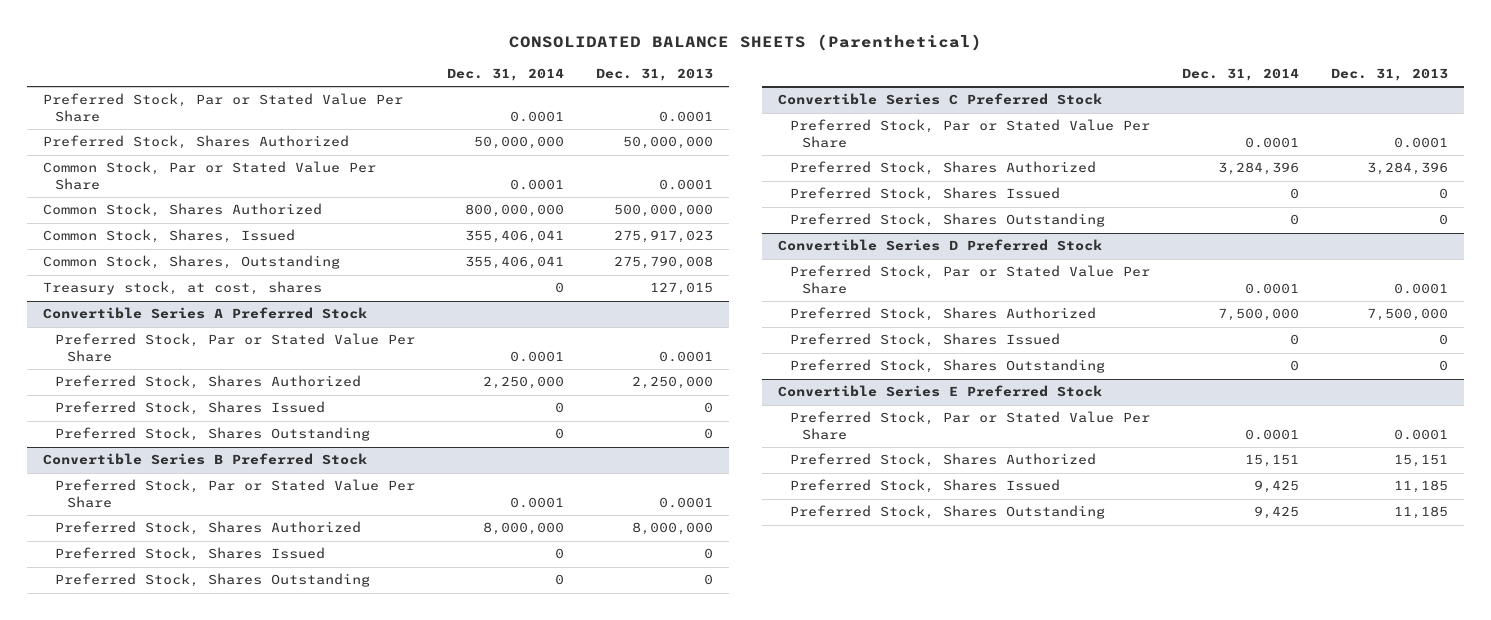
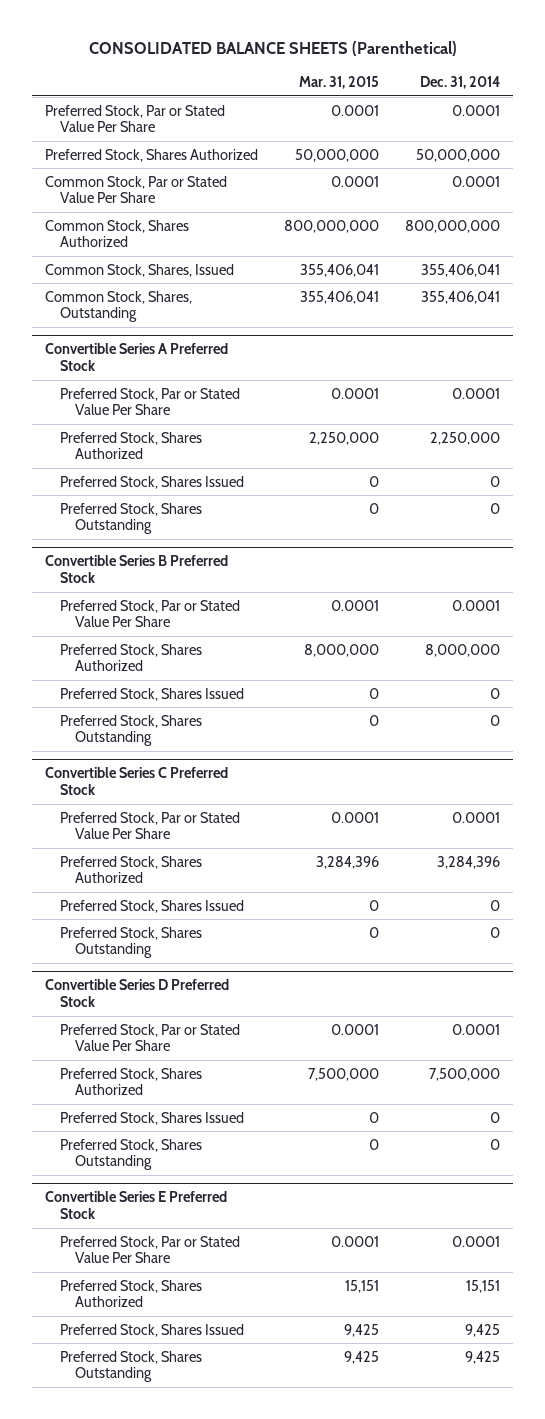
- | Dec. 31, 2014 | Dec. 31, 2013
+ | Mar. 31, 2015 | Dec. 31, 2014
- Treasury stock, at cost, shares | 0 | 127,015

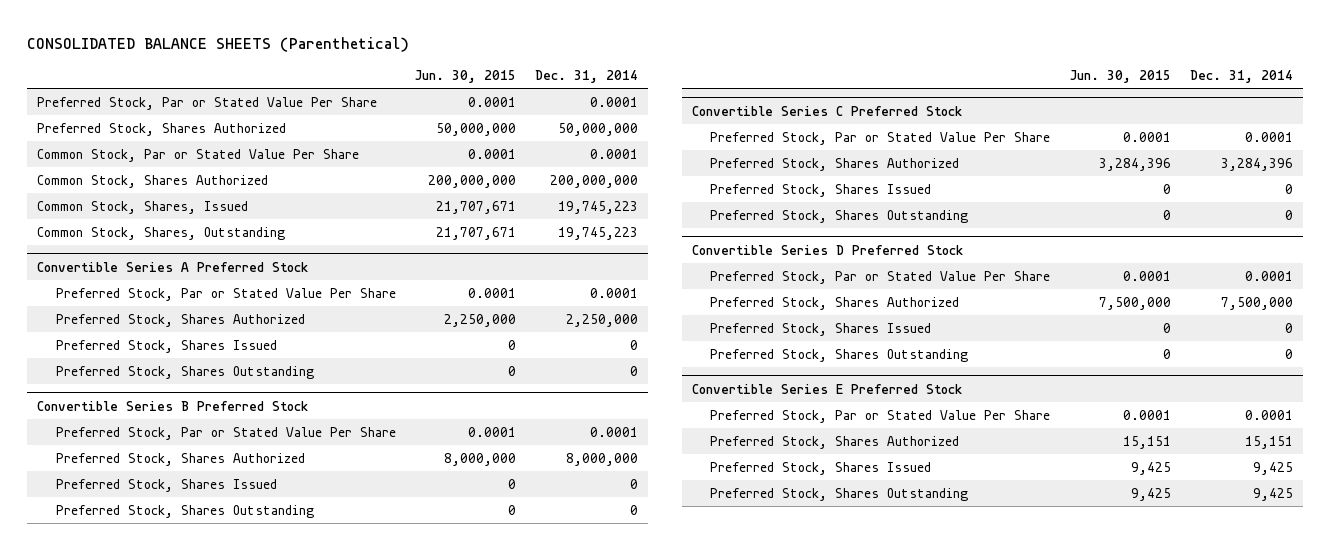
- | Mar. 31, 2015 | Dec. 31, 2014
+ | Jun. 30, 2015 | Dec. 31, 2014
- Common Stock, Shares Authorized | 800,000,000 | 800,000,000
- Common Stock, Shares, Issued | 355,406,041 | 355,406,041
- Common Stock, Shares, Outstanding | 355,406,041 | 355,406,041
+ Common Stock, Shares Authorized | 200,000,000 | 200,000,000
+ Common Stock, Shares, Issued | 21,707,671 | 19,745,223
+ Common Stock, Shares, Outstanding | 21,707,671 | 19,745,223

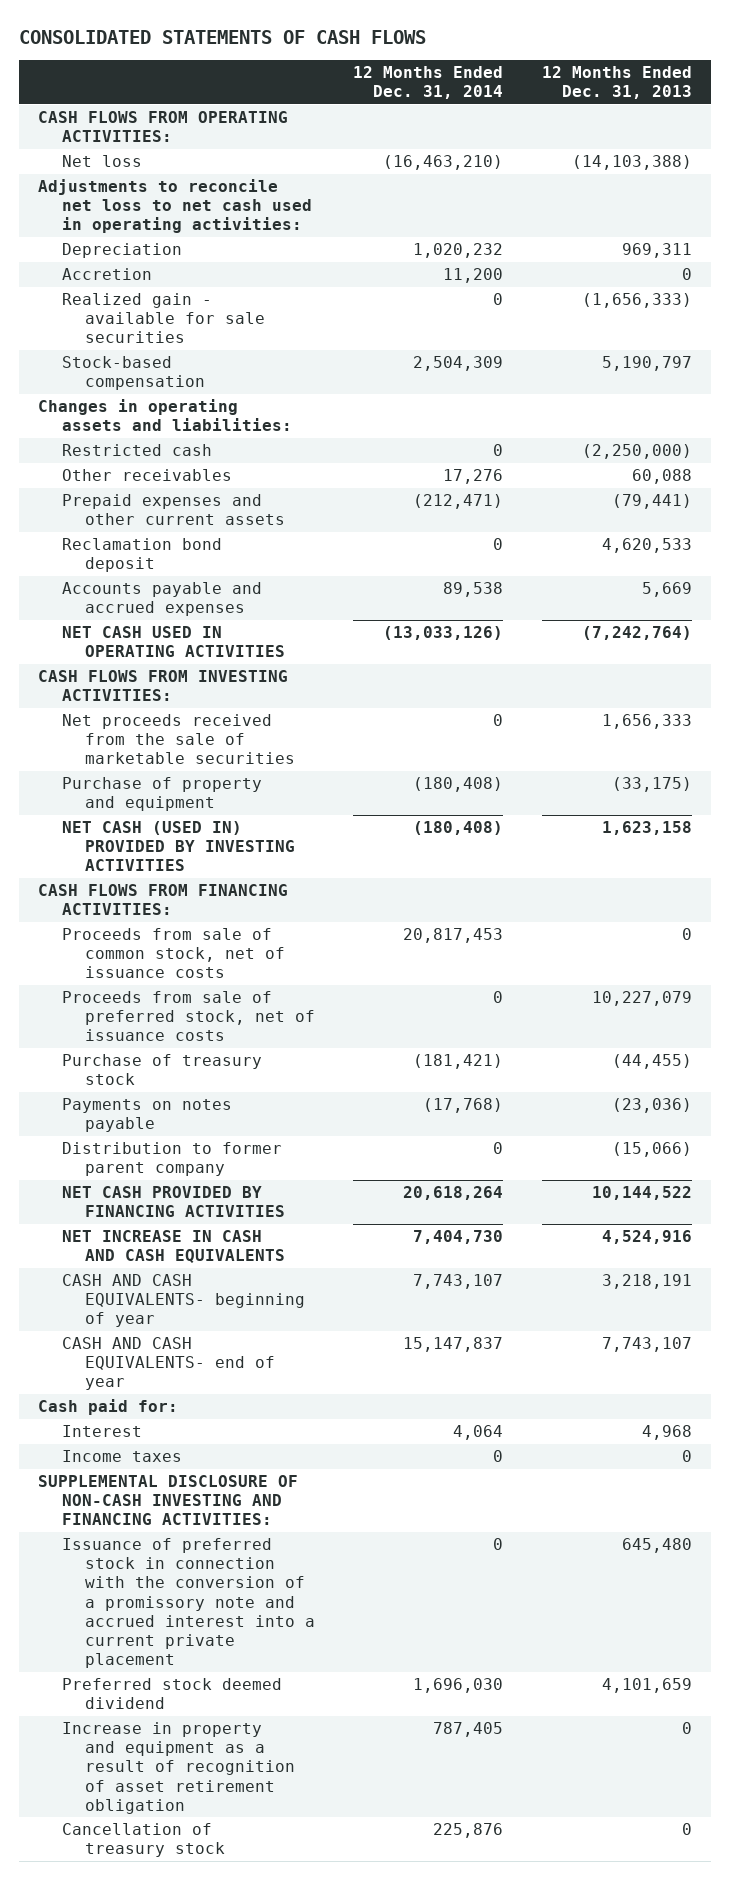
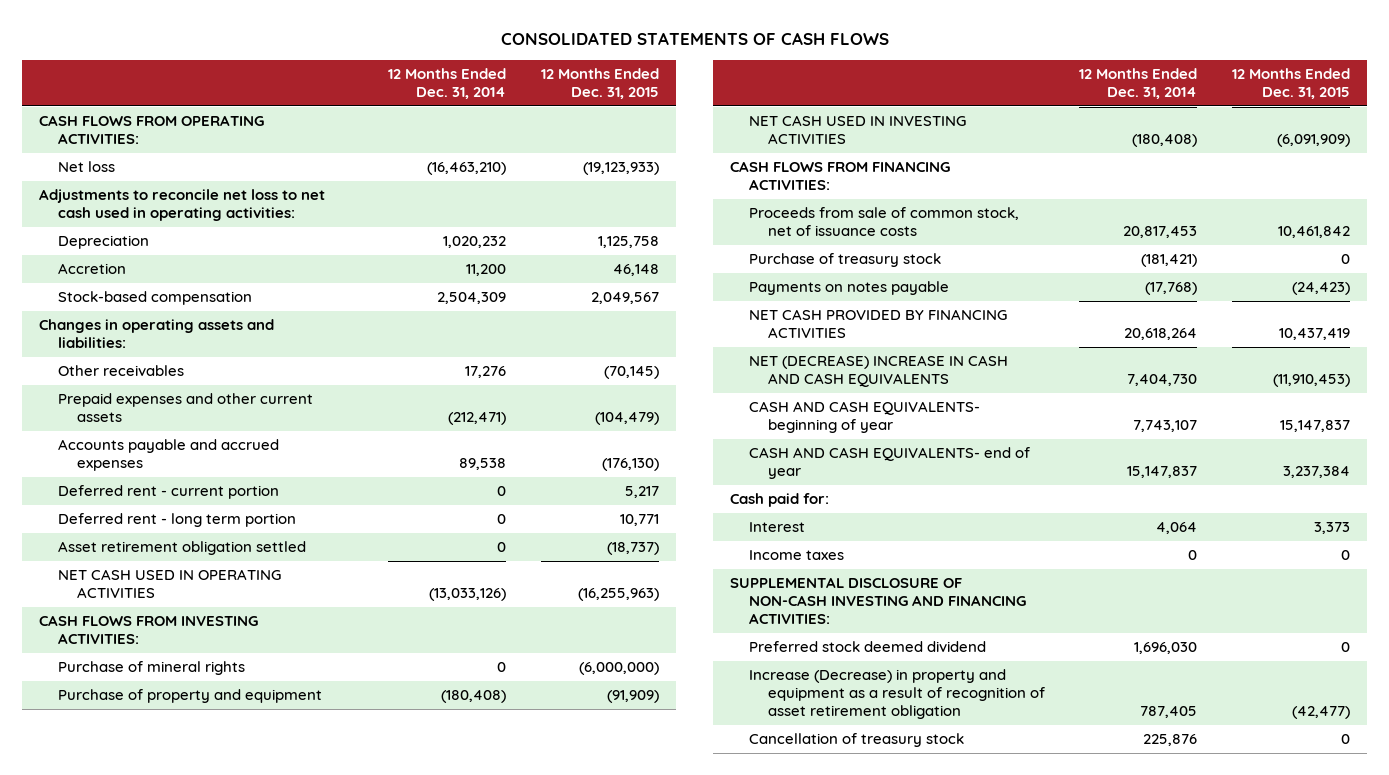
- | 12 Months Ended Dec. 31, 2014 | 12 Months Ended Dec. 31, 2013
+ | 12 Months Ended Dec. 31, 2014 | 12 Months Ended Dec. 31, 2015
- Realized gain - available for sale securities | 0 | (1,656,333)
- Restricted cash | 0 | (2,250,000)
- Reclamation bond deposit | 0 | 4,620,533
+ Deferred rent - current portion | 0 | 5,217
+ Deferred rent - long term portion | 0 | 10,771
+ Asset retirement obligation settled | 0 | (18,737)
- Net proceeds received from the sale of marketable securities | 0 | 1,656,333
+ Purchase of mineral rights | 0 | (6,000,000)
- NET CASH (USED IN) PROVIDED BY INVESTING ACTIVITIES | (180,408) | 1,623,158
+ NET CASH USED IN INVESTING ACTIVITIES | (180,408) | (6,091,909)
- Proceeds from sale of preferred stock, net of issuance costs | 0 | 10,227,079
- Distribution to former parent company | 0 | (15,066)
- NET INCREASE IN CASH AND CASH EQUIVALENTS | 7,404,730 | 4,524,916
+ NET (DECREASE) INCREASE IN CASH AND CASH EQUIVALENTS | 7,404,730 | (11,910,453)
- Issuance of preferred stock in connection with the conversion of a promissory note and accrued interest into a current private placement | 0 | 645,480
- Increase in property and equipment as a result of recognition of asset retirement obligation | 787,405 | 0
+ Increase (Decrease) in property and equipment as a result of recognition of asset retirement obligation | 787,405 | (42,477)

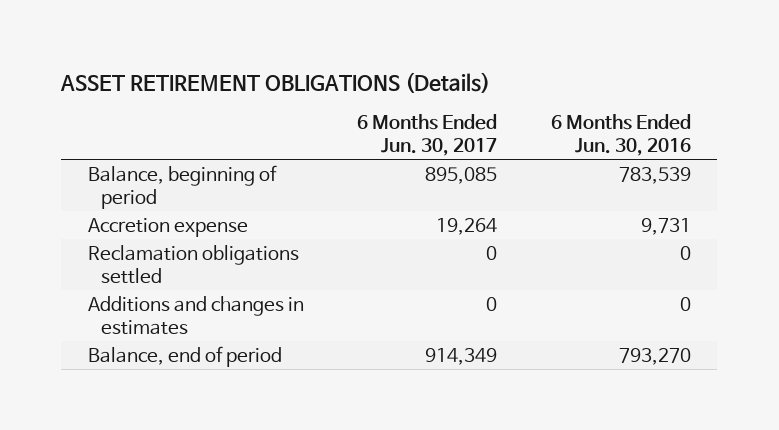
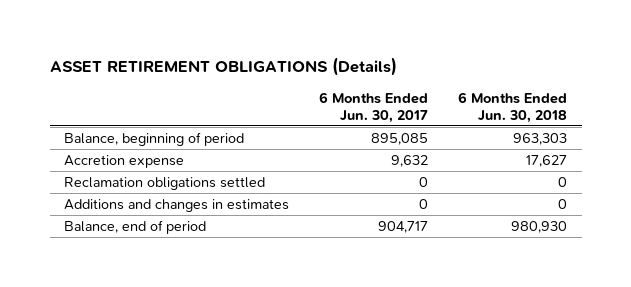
- | 6 Months Ended Jun. 30, 2017 | 6 Months Ended Jun. 30, 2016
+ | 6 Months Ended Jun. 30, 2017 | 6 Months Ended Jun. 30, 2018
- Accretion expense | 19,264 | 9,731
+ Accretion expense | 9,632 | 17,627
- Balance, end of period | 914,349 | 793,270
+ Balance, end of period | 904,717 | 980,930

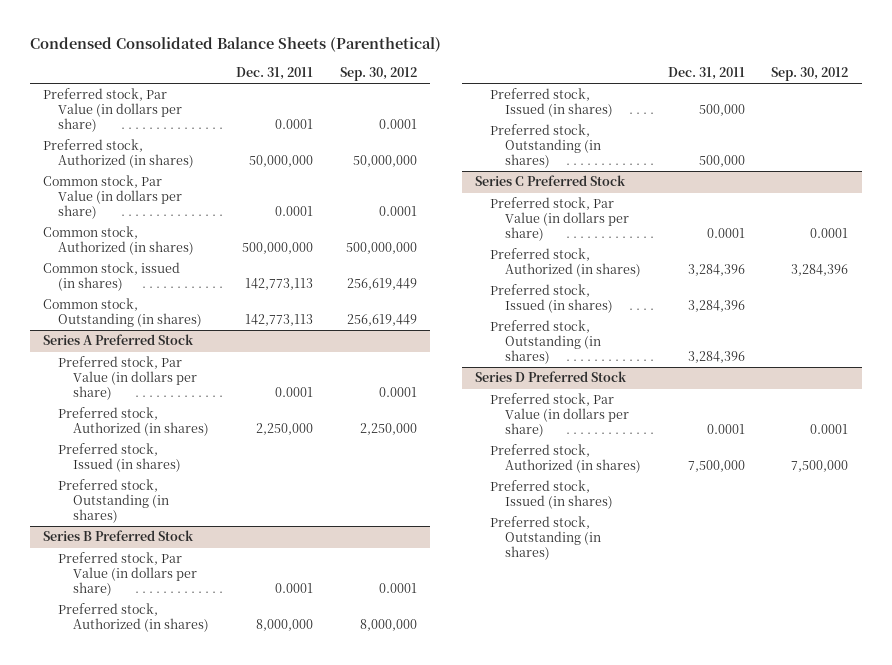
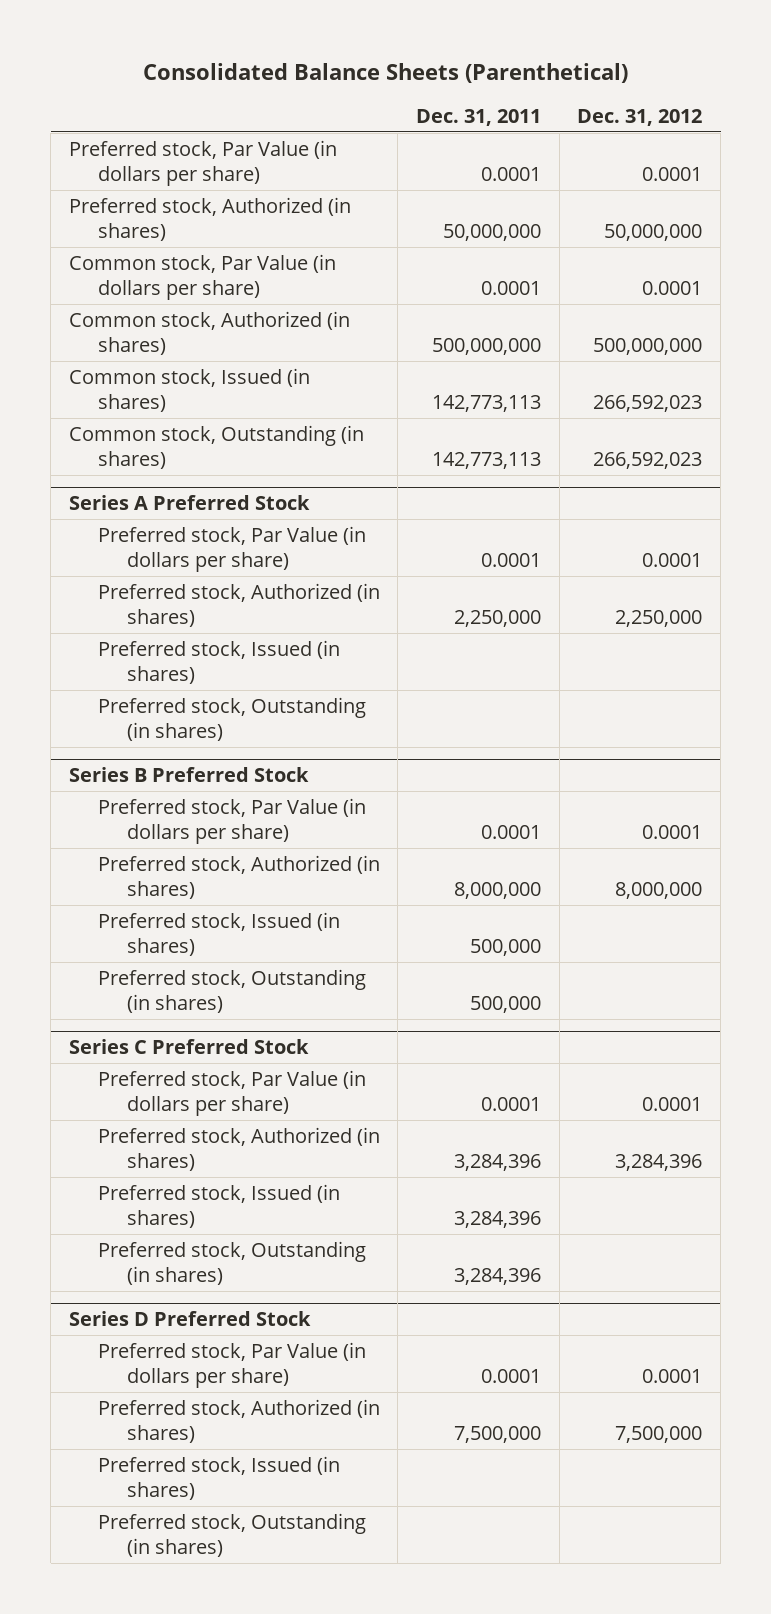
- Condensed Consolidated Balance Sheets (Parenthetical)
+ Consolidated Balance Sheets (Parenthetical)
- | Dec. 31, 2011 | Sep. 30, 2012
+ | Dec. 31, 2011 | Dec. 31, 2012
- Common stock, issued (in shares) | 142,773,113 | 256,619,449
+ Common stock, Issued (in shares) | 142,773,113 | 266,592,023

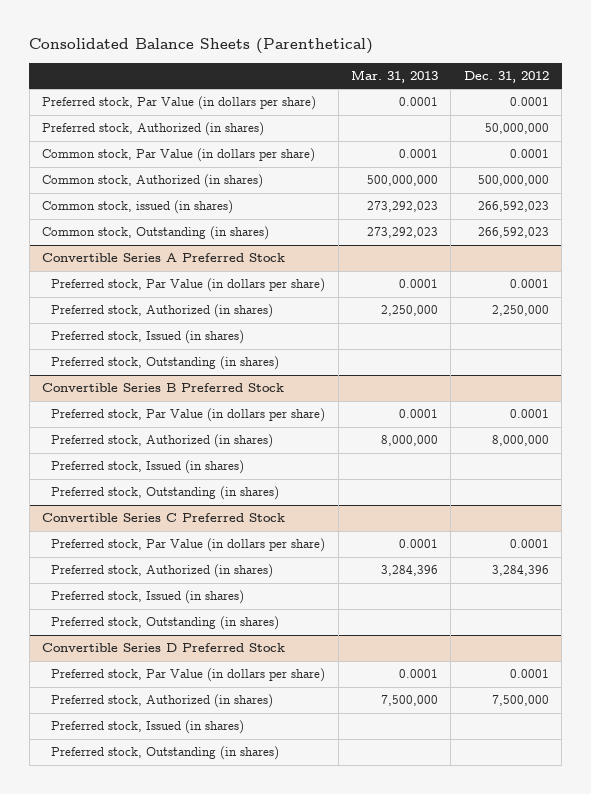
- | Dec. 31, 2011 | Dec. 31, 2012
+ | Mar. 31, 2013 | Dec. 31, 2012
- Common stock, Issued (in shares) | 142,773,113 | 266,592,023
+ Common stock, issued (in shares) | 273,292,023 | 266,592,023
- Series A Preferred Stock
+ Convertible Series A Preferred Stock
- Series B Preferred Stock
+ Convertible Series B Preferred Stock
- Series C Preferred Stock
+ Convertible Series C Preferred Stock
- Series D Preferred Stock
+ Convertible Series D Preferred Stock

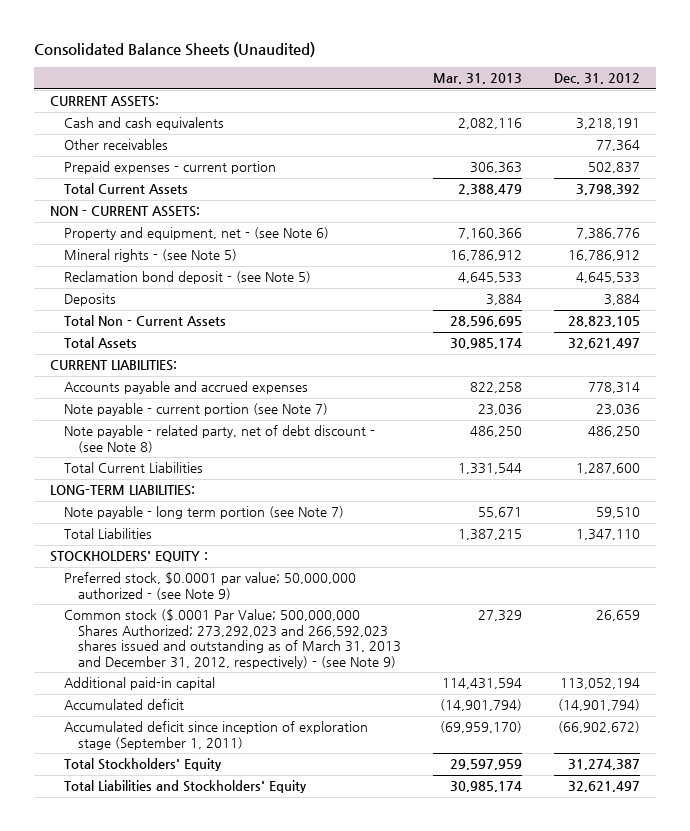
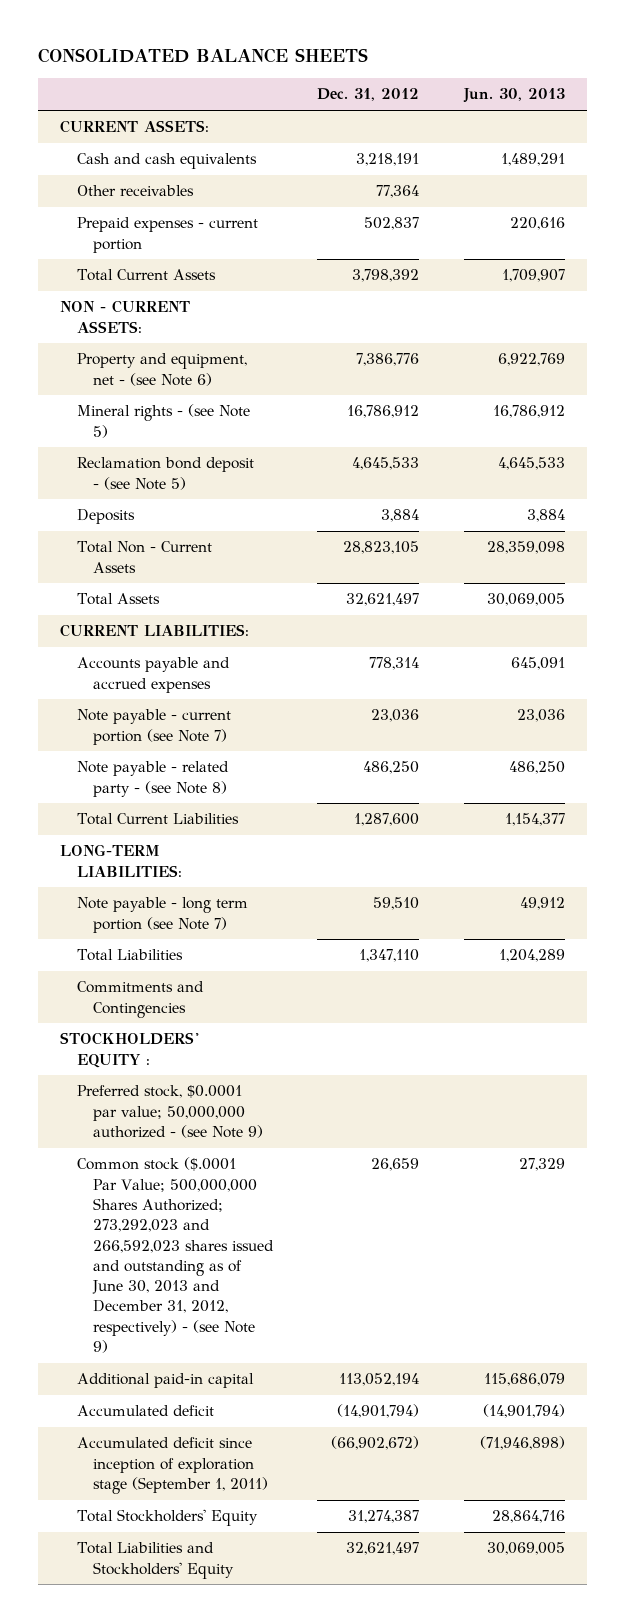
- Consolidated Balance Sheets (Unaudited)
+ CONSOLIDATED BALANCE SHEETS
- | Mar. 31, 2013 | Dec. 31, 2012
+ | Dec. 31, 2012 | Jun. 30, 2013
- Note payable - related party, net of debt discount - (see Note 8) | 486,250 | 486,250
+ Note payable - related party - (see Note 8) | 486,250 | 486,250
+ Commitments and Contingencies
- Common stock ($.0001 Par Value; 500,000,000 Shares Authorized; 273,292,023 and 266,592,023 shares issued and outstanding as of March 31, 2013 and December 31, 2012, respectively) - (see Note 9) | 27,329 | 26,659
+ Common stock ($.0001 Par Value; 500,000,000 Shares Authorized; 273,292,023 and 266,592,023 shares issued and outstanding as of June 30, 2013 and December 31, 2012, respectively) - (see Note 9) | 26,659 | 27,329

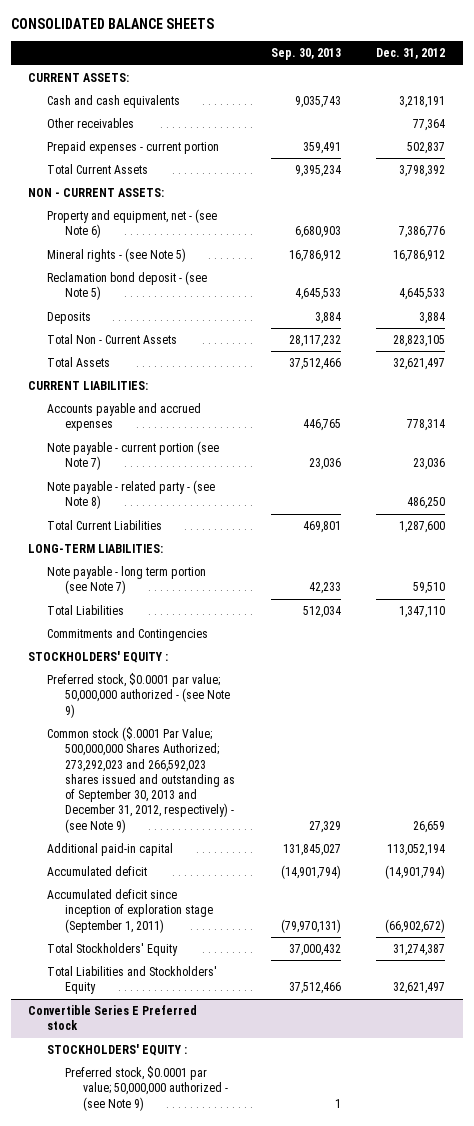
- | Dec. 31, 2012 | Jun. 30, 2013
+ | Sep. 30, 2013 | Dec. 31, 2012
- Common stock ($.0001 Par Value; 500,000,000 Shares Authorized; 273,292,023 and 266,592,023 shares issued and outstanding as of June 30, 2013 and December 31, 2012, respectively) - (see Note 9) | 26,659 | 27,329
+ Common stock ($.0001 Par Value; 500,000,000 Shares Authorized; 273,292,023 and 266,592,023 shares issued and outstanding as of September 30, 2013 and December 31, 2012, respectively) - (see Note 9) | 27,329 | 26,659
+ Convertible Series E Preferred stock
+ STOCKHOLDERS' EQUITY :
+ Preferred stock, $0.0001 par value; 50,000,000 authorized - (see Note 9) | 1 |

